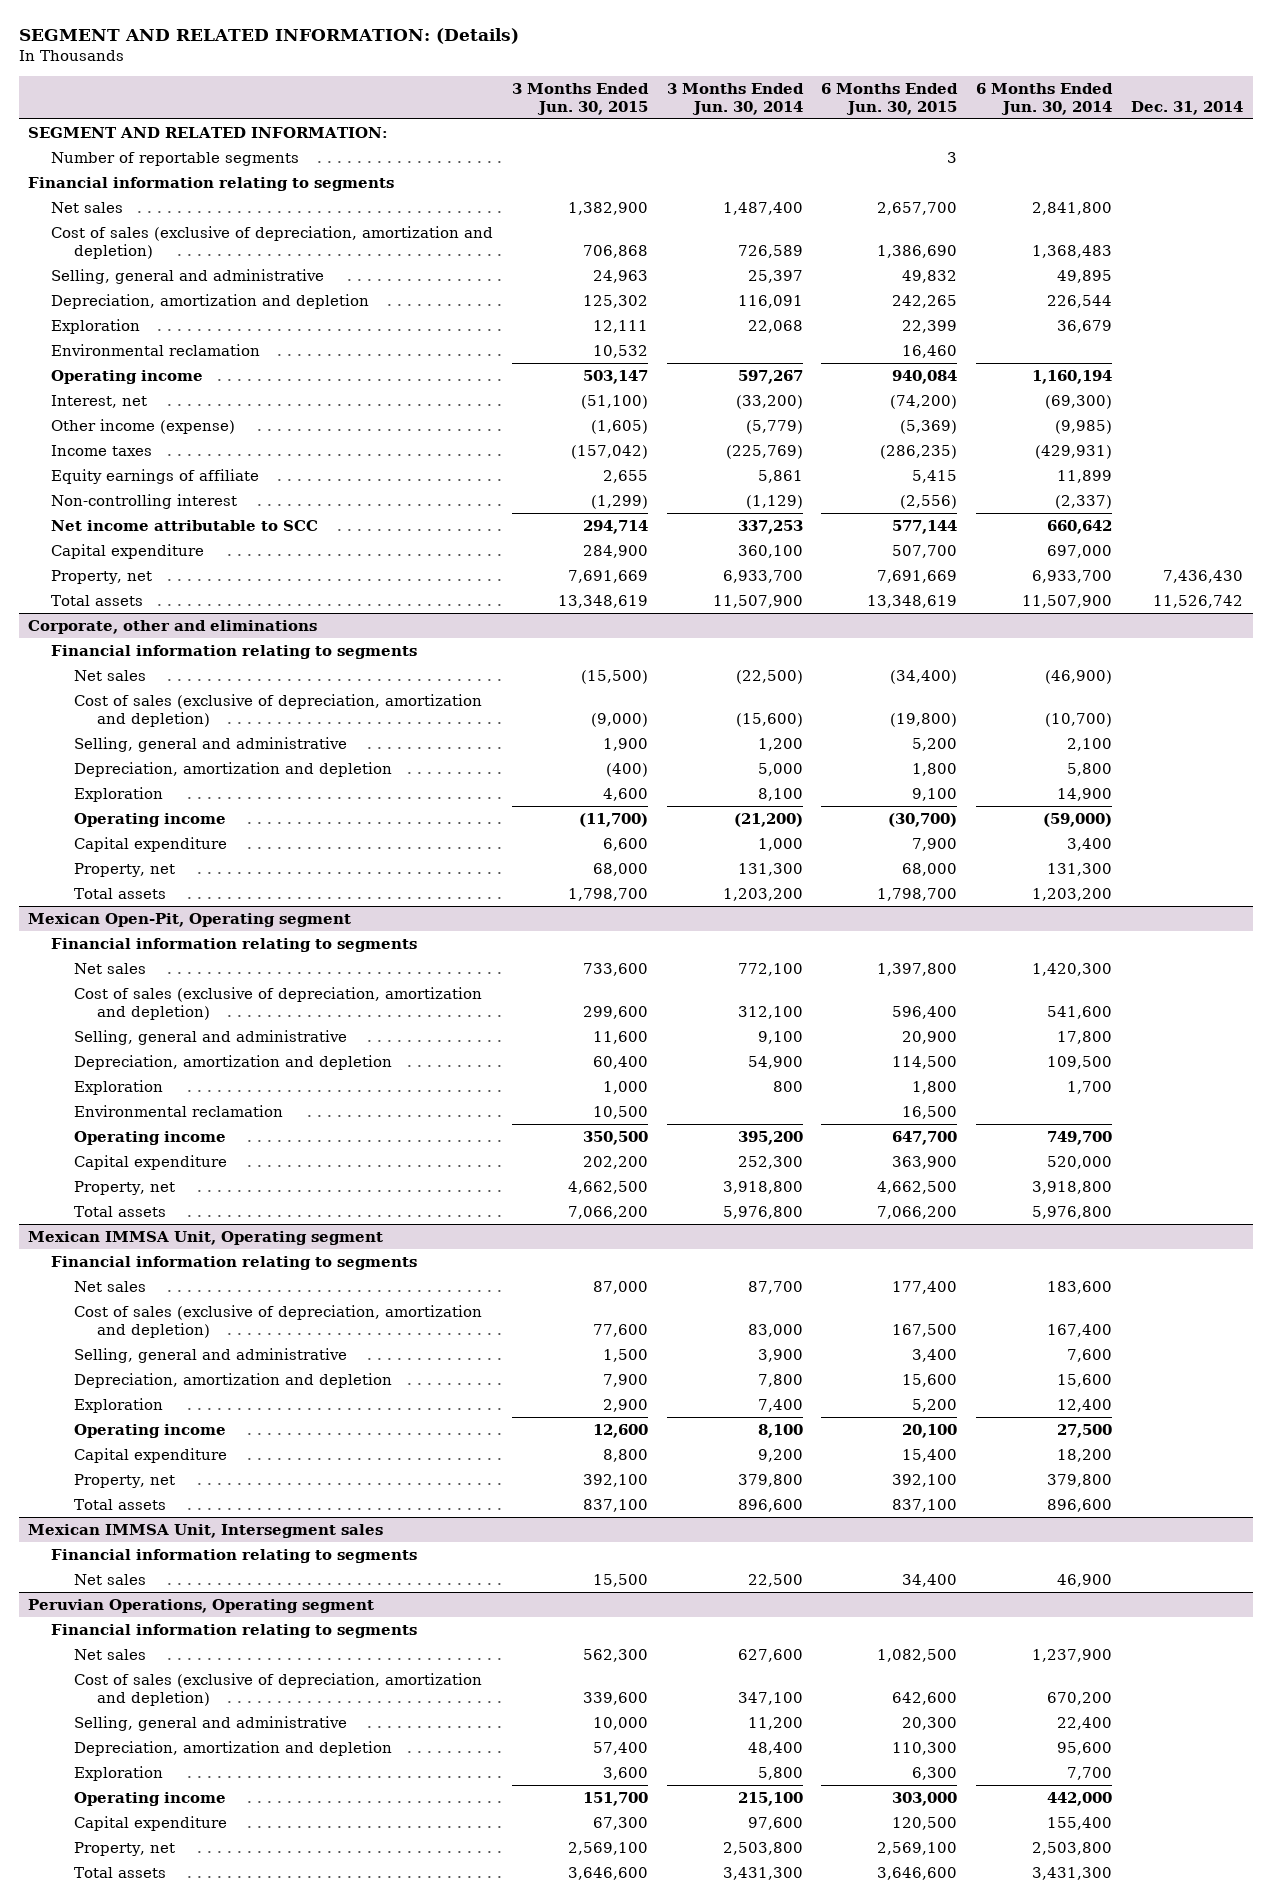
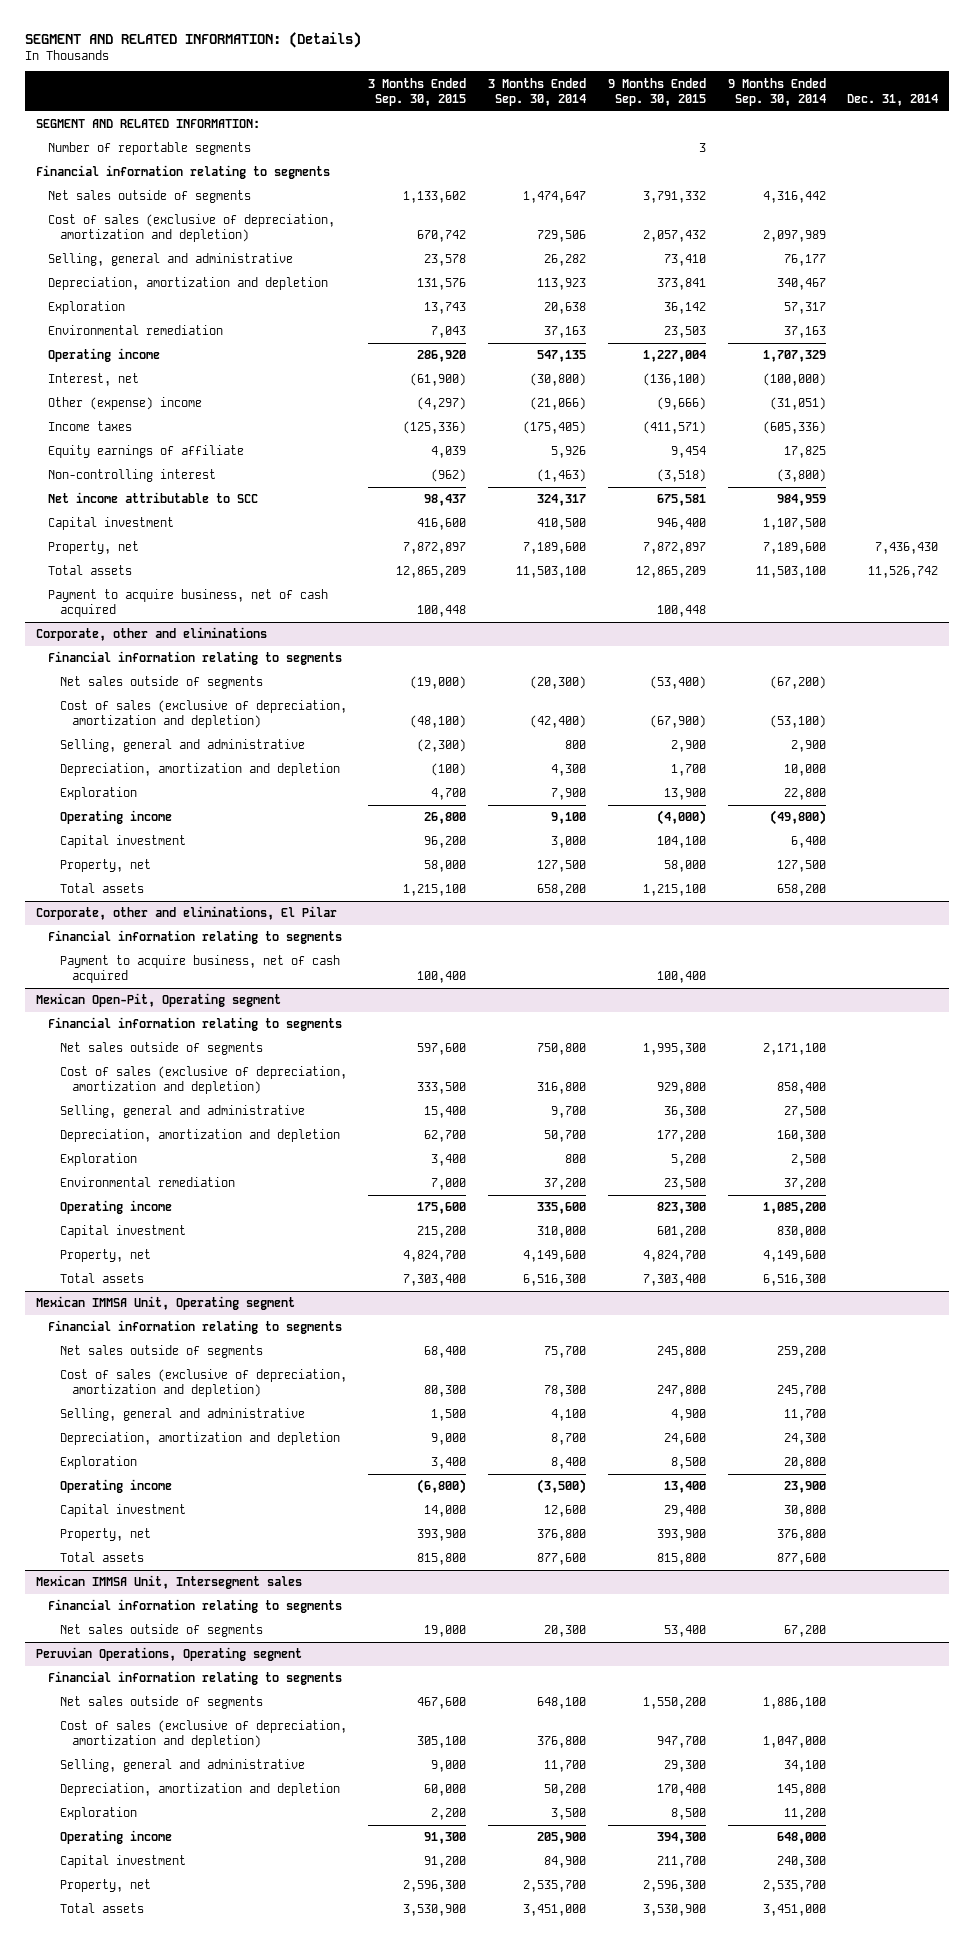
- | 3 Months Ended Jun. 30, 2015 | 3 Months Ended Jun. 30, 2014 | 6 Months Ended Jun. 30, 2015 | 6 Months Ended Jun. 30, 2014 | Dec. 31, 2014
+ | 3 Months Ended Sep. 30, 2015 | 3 Months Ended Sep. 30, 2014 | 9 Months Ended Sep. 30, 2015 | 9 Months Ended Sep. 30, 2014 | Dec. 31, 2014
- Net sales | 1,382,900 | 1,487,400 | 2,657,700 | 2,841,800 |
+ Net sales outside of segments | 1,133,602 | 1,474,647 | 3,791,332 | 4,316,442 |
- Environmental reclamation | 10,532 | | 16,460 | |
+ Environmental remediation | 7,043 | 37,163 | 23,503 | 37,163 |
- Other income (expense) | (1,605) | (5,779) | (5,369) | (9,985) |
+ Other (expense) income | (4,297) | (21,066) | (9,666) | (31,051) |
- Capital expenditure | 284,900 | 360,100 | 507,700 | 697,000 |
+ Capital investment | 416,600 | 410,500 | 946,400 | 1,107,500 |
+ Payment to acquire business, net of cash acquired | 100,448 | | 100,448 | |
@ Corporate, other and eliminations
- Net sales | (15,500) | (22,500) | (34,400) | (46,900) |
+ Net sales outside of segments | (19,000) | (20,300) | (53,400) | (67,200) |
- Capital expenditure | 6,600 | 1,000 | 7,900 | 3,400 |
+ Capital investment | 96,200 | 3,000 | 104,100 | 6,400 |
+ Corporate, other and eliminations, El Pilar
+ Financial information relating to segments
+ Payment to acquire business, net of cash acquired | 100,400 | | 100,400 | |
@ Mexican Open-Pit, Operating segment
- Net sales | 733,600 | 772,100 | 1,397,800 | 1,420,300 |
+ Net sales outside of segments | 597,600 | 750,800 | 1,995,300 | 2,171,100 |
- Environmental reclamation | 10,500 | | 16,500 | |
+ Environmental remediation | 7,000 | 37,200 | 23,500 | 37,200 |
- Capital expenditure | 202,200 | 252,300 | 363,900 | 520,000 |
+ Capital investment | 215,200 | 310,000 | 601,200 | 830,000 |
@ Mexican IMMSA Unit, Operating segment
- Net sales | 87,000 | 87,700 | 177,400 | 183,600 |
+ Net sales outside of segments | 68,400 | 75,700 | 245,800 | 259,200 |
- Capital expenditure | 8,800 | 9,200 | 15,400 | 18,200 |
+ Capital investment | 14,000 | 12,600 | 29,400 | 30,800 |
@ Mexican IMMSA Unit, Intersegment sales
- Net sales | 15,500 | 22,500 | 34,400 | 46,900 |
+ Net sales outside of segments | 19,000 | 20,300 | 53,400 | 67,200 |
@ Peruvian Operations, Operating segment
- Net sales | 562,300 | 627,600 | 1,082,500 | 1,237,900 |
+ Net sales outside of segments | 467,600 | 648,100 | 1,550,200 | 1,886,100 |
- Capital expenditure | 67,300 | 97,600 | 120,500 | 155,400 |
+ Capital investment | 91,200 | 84,900 | 211,700 | 240,300 |

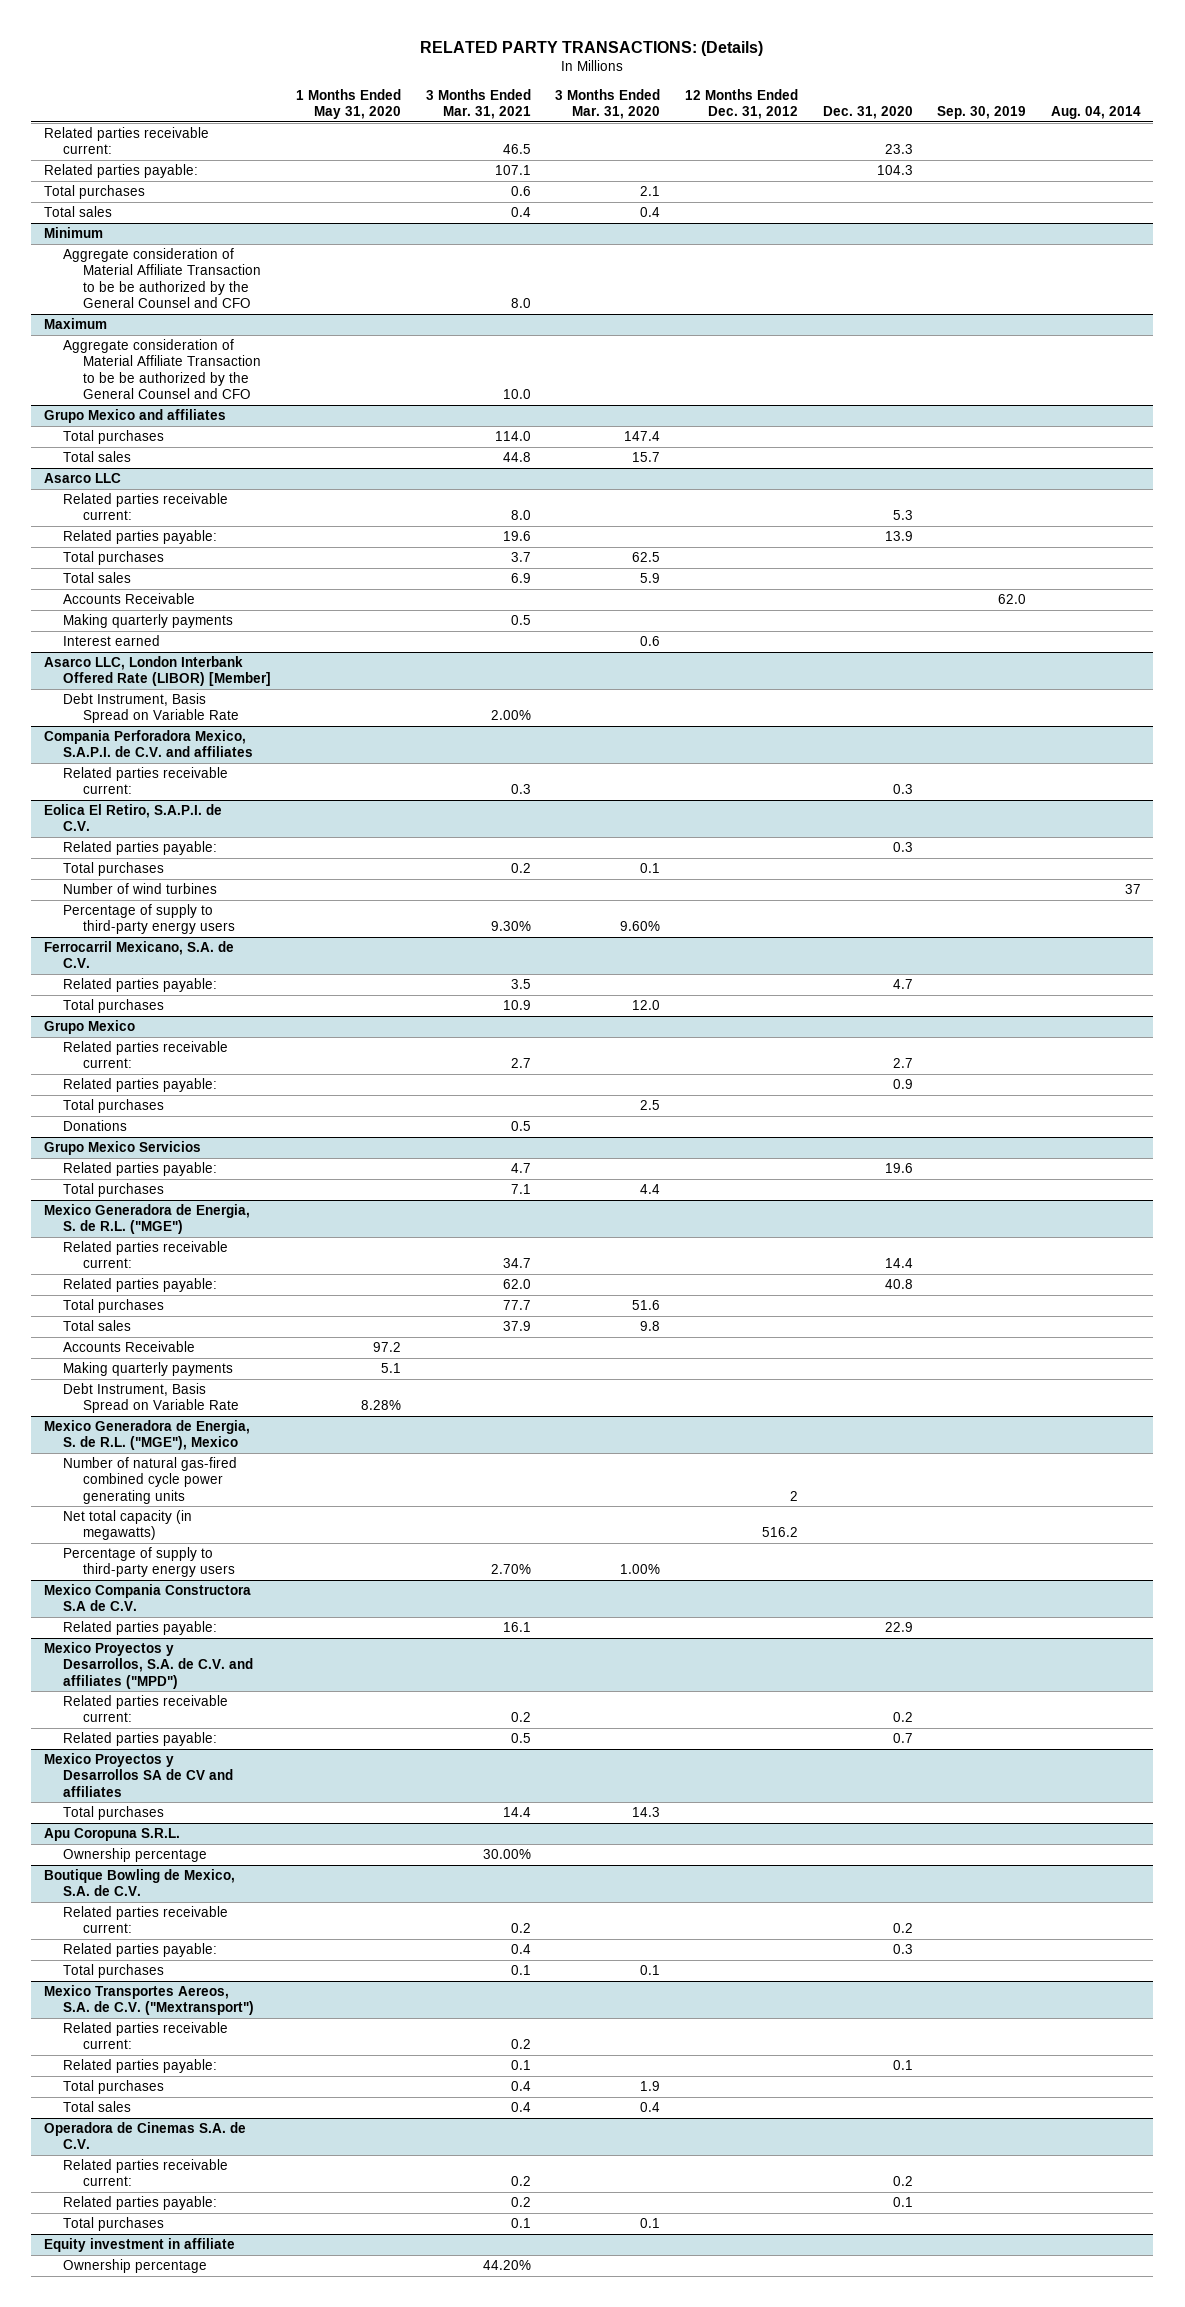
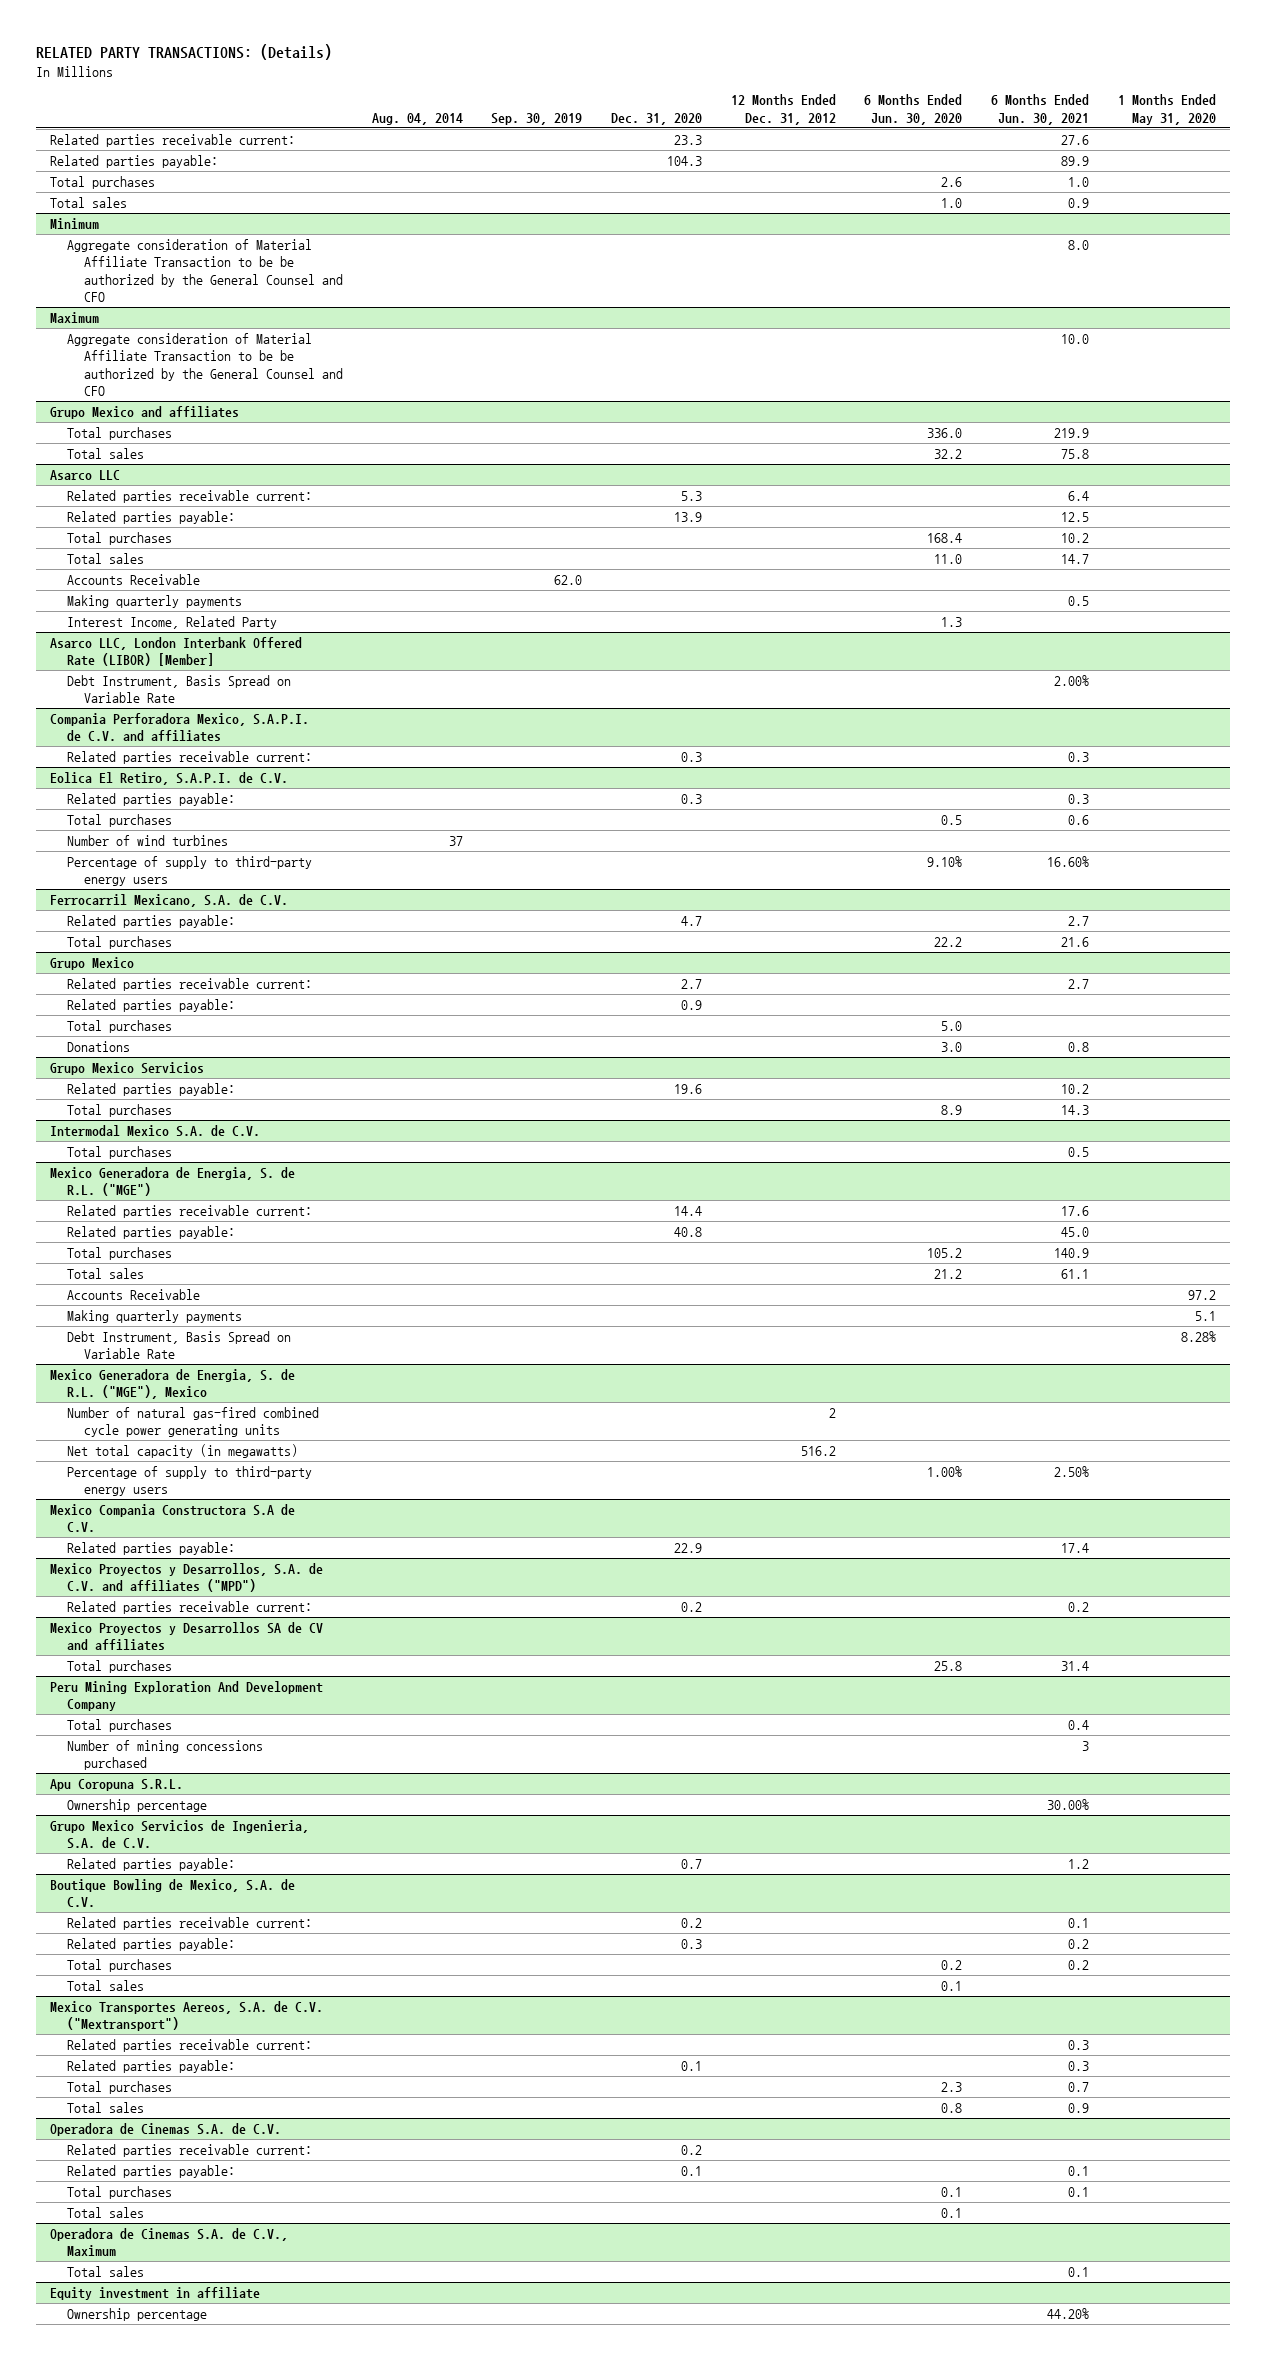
- | 1 Months Ended May 31, 2020 | 3 Months Ended Mar. 31, 2021 | 3 Months Ended Mar. 31, 2020 | 12 Months Ended Dec. 31, 2012 | Dec. 31, 2020 | Sep. 30, 2019 | Aug. 04, 2014
+ | Aug. 04, 2014 | Sep. 30, 2019 | Dec. 31, 2020 | 12 Months Ended Dec. 31, 2012 | 6 Months Ended Jun. 30, 2020 | 6 Months Ended Jun. 30, 2021 | 1 Months Ended May 31, 2020
@ Asarco LLC
- Interest earned | | | 0.6 | | | |
+ Interest Income, Related Party | | | | | 1.3 | |
+ Intermodal Mexico S.A. de C.V.
+ Total purchases | | | | | | 0.5 |
@ Mexico Proyectos y Desarrollos, S.A. de C.V. and affiliates ("MPD")
- Related parties payable: | | 0.5 | | | 0.7 | |
+ Peru Mining Exploration And Development Company
+ Total purchases | | | | | | 0.4 |
+ Number of mining concessions purchased | | | | | | 3 |
+ Grupo Mexico Servicios de Ingenieria, S.A. de C.V.
+ Related parties payable: | | | 0.7 | | | 1.2 |
@ Boutique Bowling de Mexico, S.A. de C.V.
+ Total sales | | | | | 0.1 | |
@ Operadora de Cinemas S.A. de C.V.
+ Total sales | | | | | 0.1 | |
+ Operadora de Cinemas S.A. de C.V., Maximum
+ Total sales | | | | | | 0.1 |

